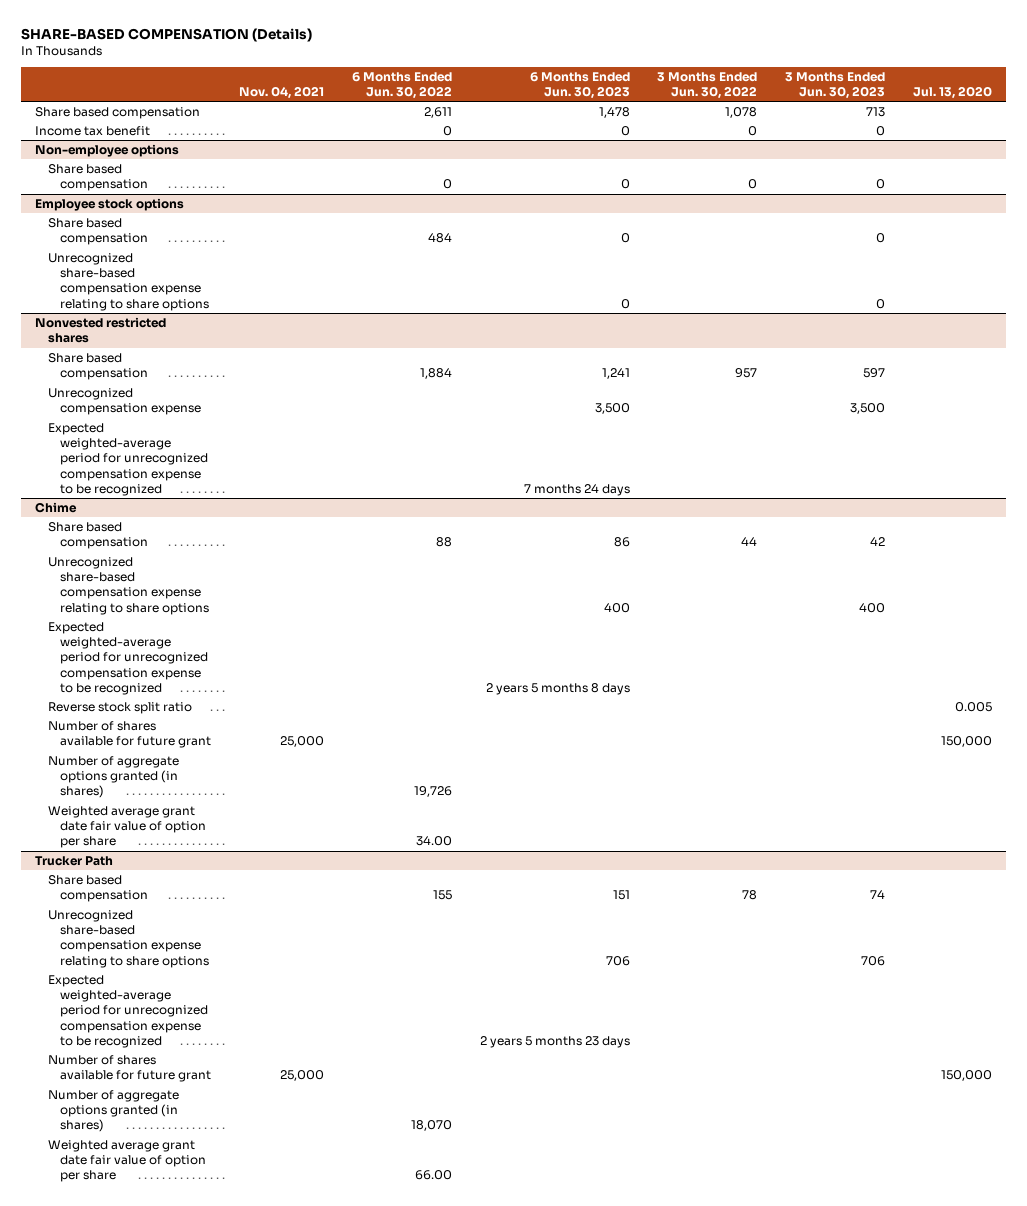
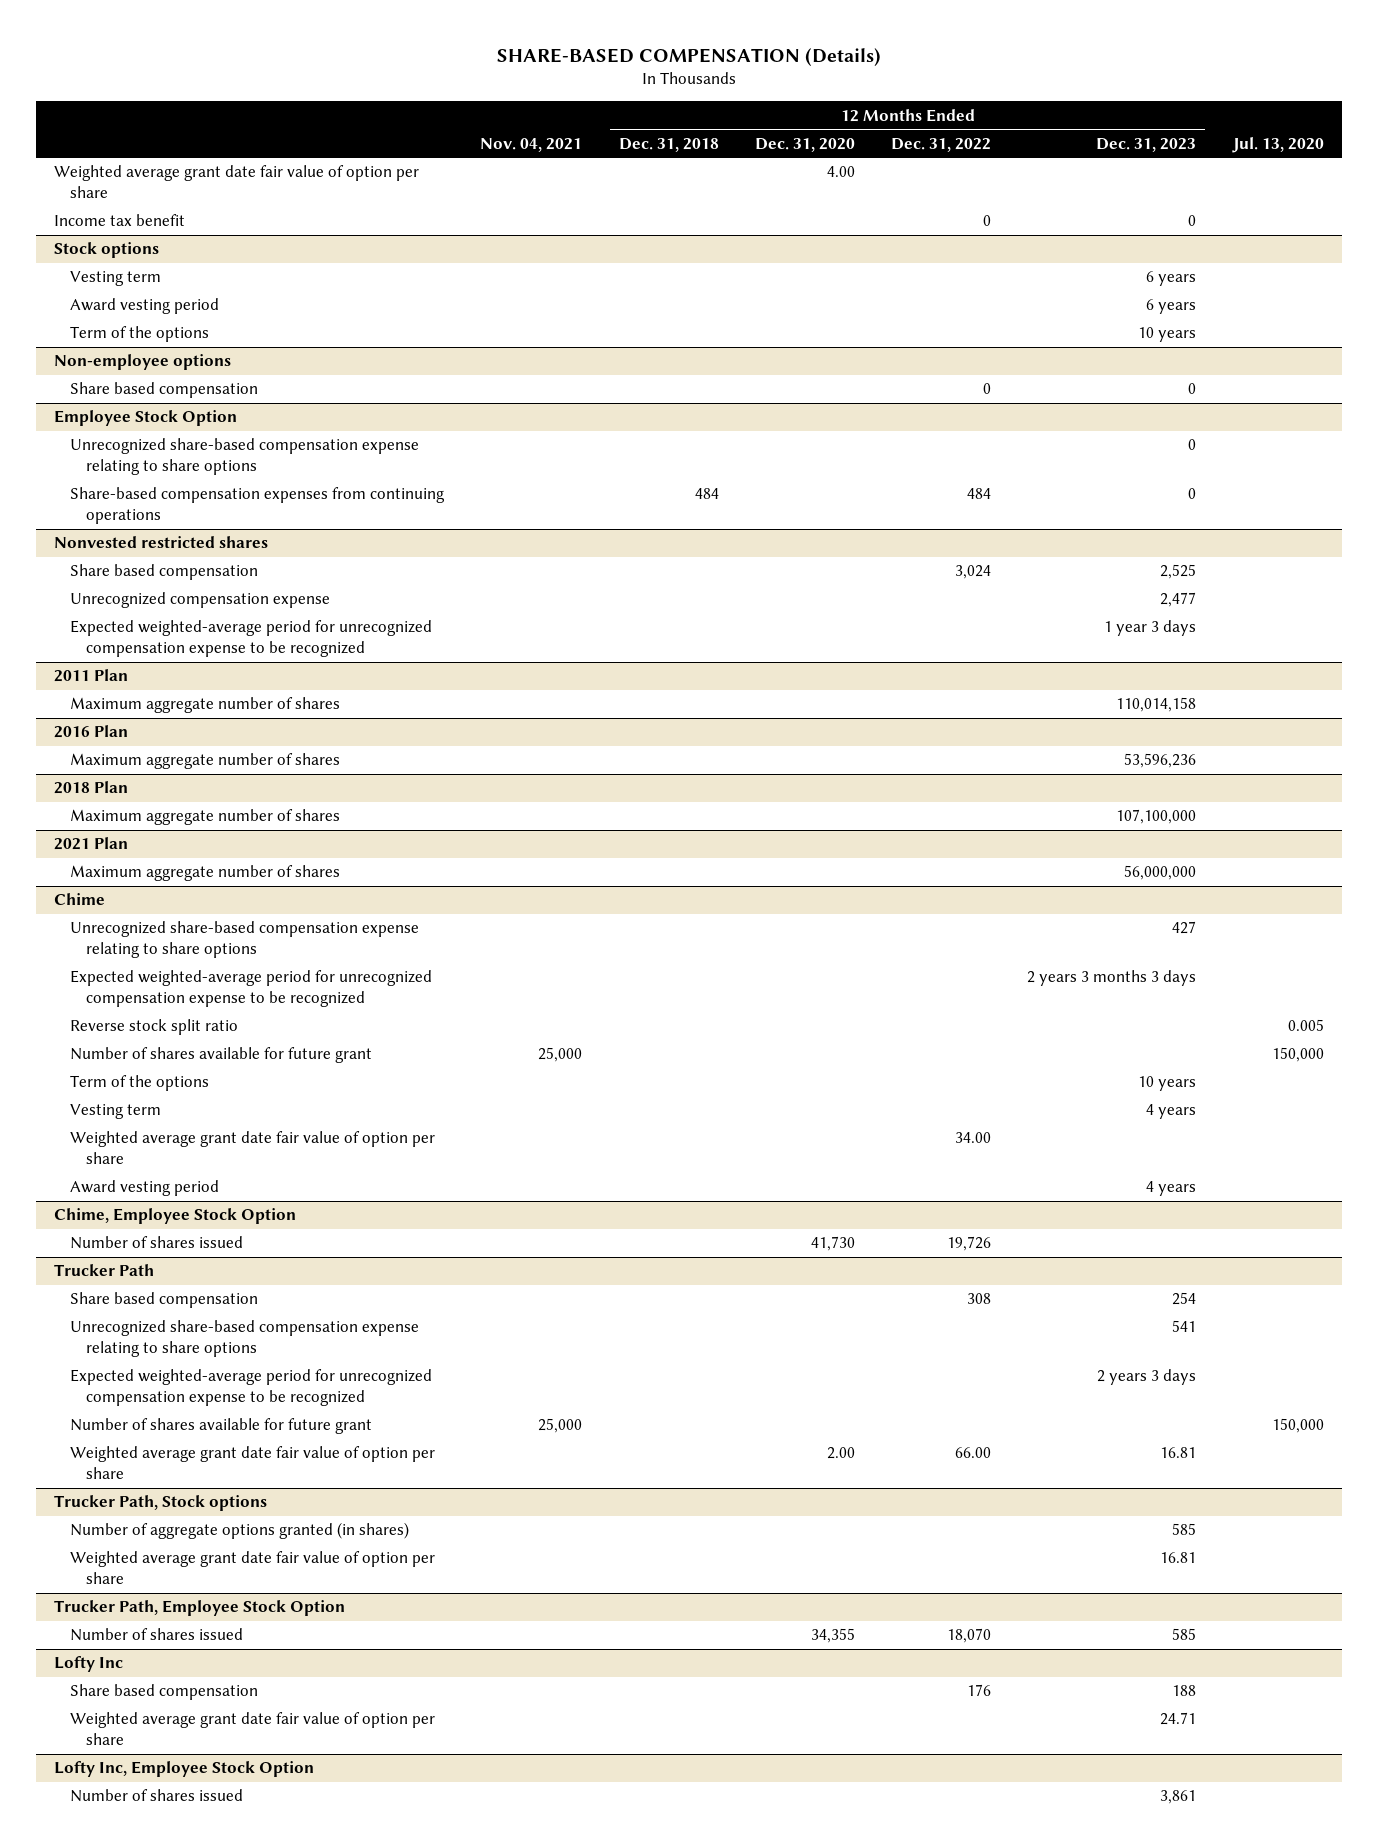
- | Nov. 04, 2021 | 6 Months Ended Jun. 30, 2022 | 6 Months Ended Jun. 30, 2023 | 3 Months Ended Jun. 30, 2022 | 3 Months Ended Jun. 30, 2023 | Jul. 13, 2020
+ | Nov. 04, 2021 | 12 Months Ended Dec. 31, 2018 | 12 Months Ended Dec. 31, 2020 | 12 Months Ended Dec. 31, 2022 | 12 Months Ended Dec. 31, 2023 | Jul. 13, 2020
- Share based compensation | | 2,611 | 1,478 | 1,078 | 713 |
+ Weighted average grant date fair value of option per share | | | 4.00 | | |
+ Stock options
+ Vesting term | | | | | 6 years |
+ Award vesting period | | | | | 6 years |
+ Term of the options | | | | | 10 years |
- Employee stock options
- Share based compensation | | 484 | 0 | | 0 |
+ Employee Stock Option
+ Share-based compensation expenses from continuing operations | | 484 | | 484 | 0 |
+ 2011 Plan
+ Maximum aggregate number of shares | | | | | 110,014,158 |
+ 2016 Plan
+ Maximum aggregate number of shares | | | | | 53,596,236 |
+ 2018 Plan
+ Maximum aggregate number of shares | | | | | 107,100,000 |
+ 2021 Plan
+ Maximum aggregate number of shares | | | | | 56,000,000 |
@ Chime
- Share based compensation | | 88 | 86 | 44 | 42 |
- Number of aggregate options granted (in shares) | | 19,726 | | | |
+ Term of the options | | | | | 10 years |
+ Vesting term | | | | | 4 years |
+ Award vesting period | | | | | 4 years |
+ Chime, Employee Stock Option
+ Number of shares issued | | | 41,730 | 19,726 | |
@ Trucker Path
- Number of aggregate options granted (in shares) | | 18,070 | | | |
+ Trucker Path, Stock options
+ Number of aggregate options granted (in shares) | | | | | 585 |
+ Weighted average grant date fair value of option per share | | | | | 16.81 |
+ Trucker Path, Employee Stock Option
+ Number of shares issued | | | 34,355 | 18,070 | 585 |
+ Lofty Inc
+ Share based compensation | | | | 176 | 188 |
+ Weighted average grant date fair value of option per share | | | | | 24.71 |
+ Lofty Inc, Employee Stock Option
+ Number of shares issued | | | | | 3,861 |

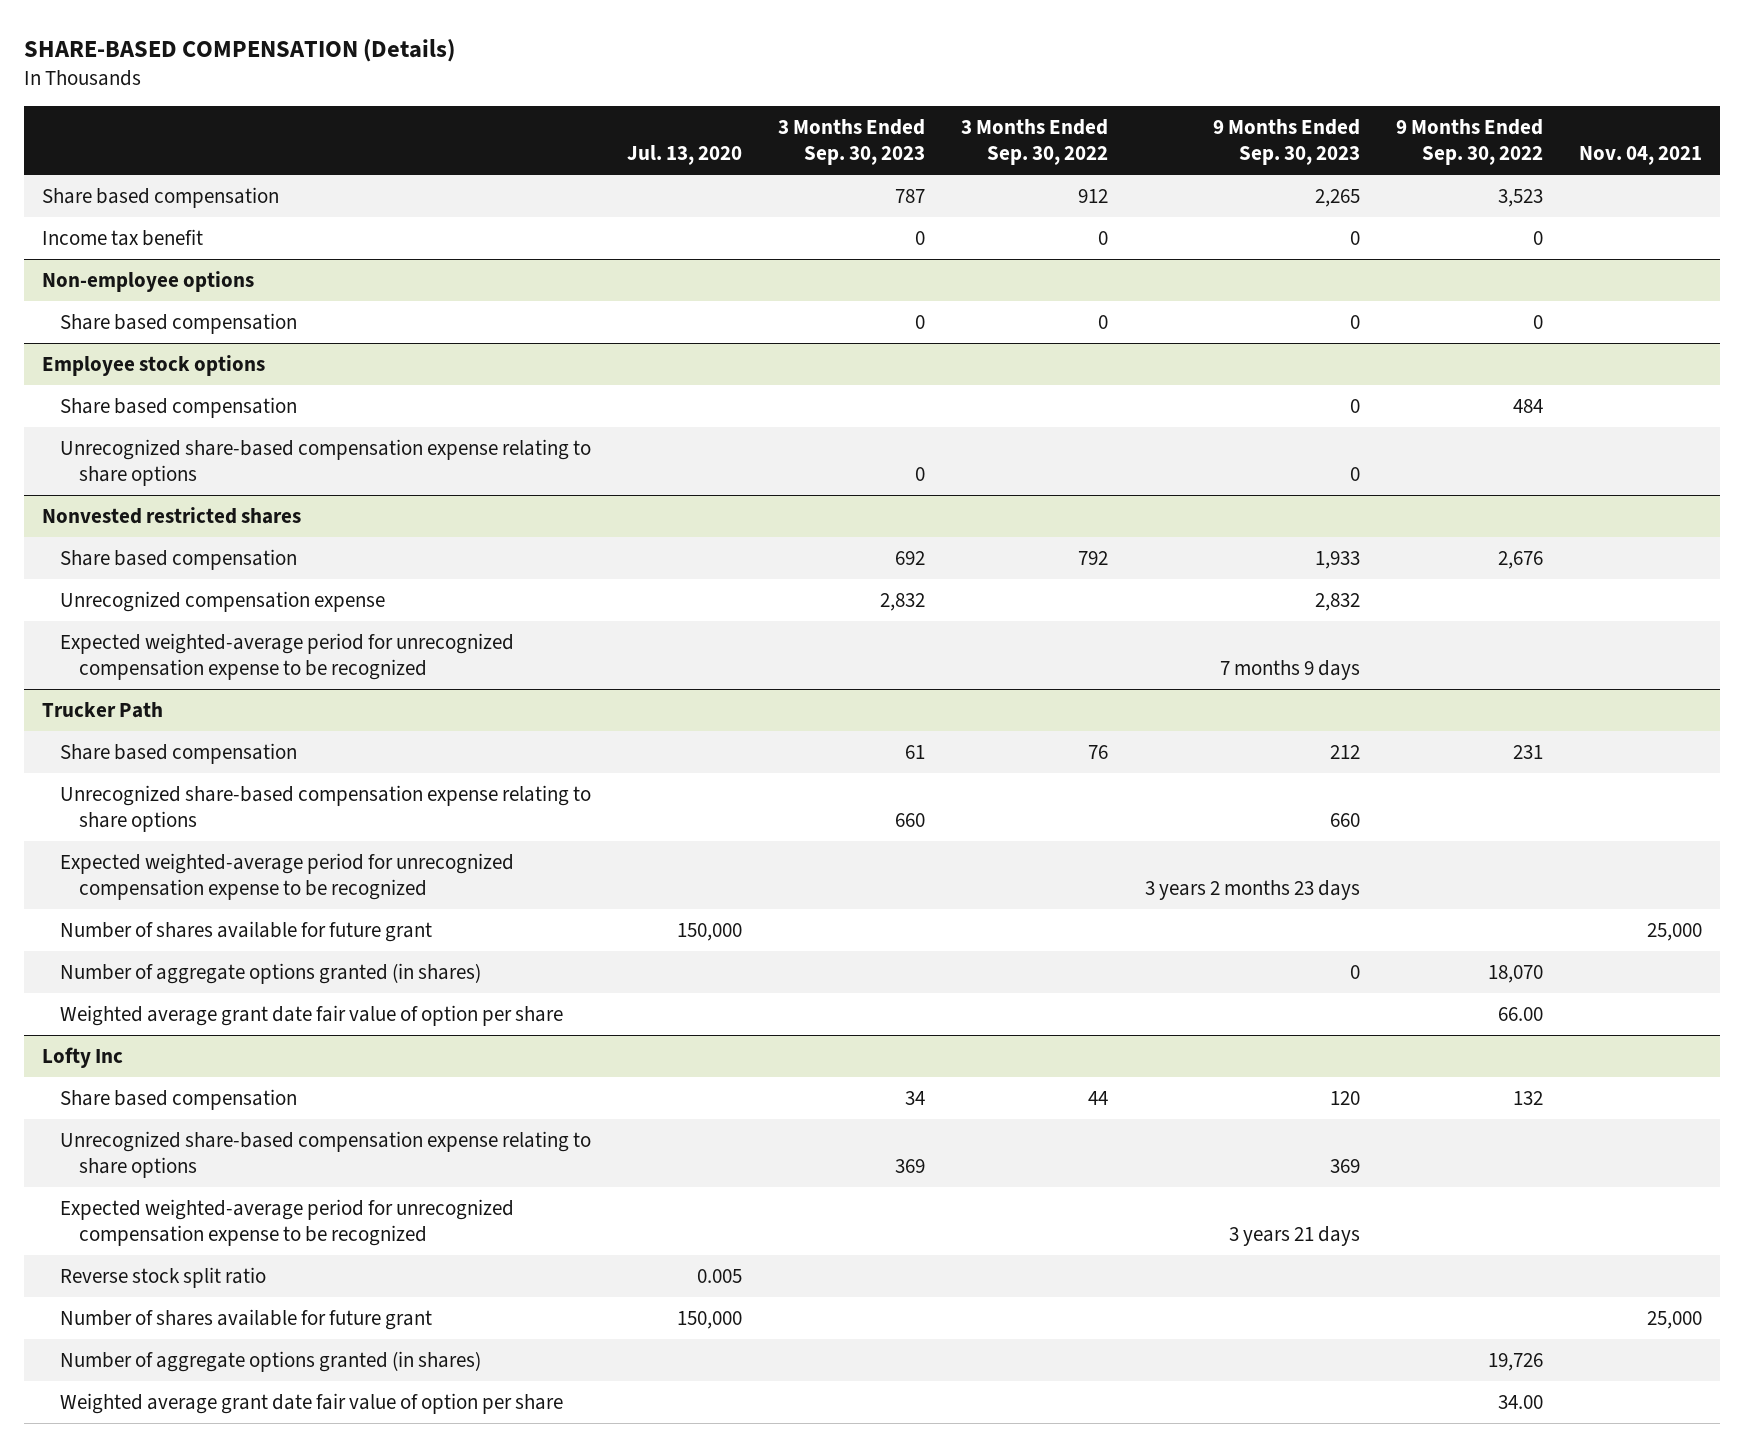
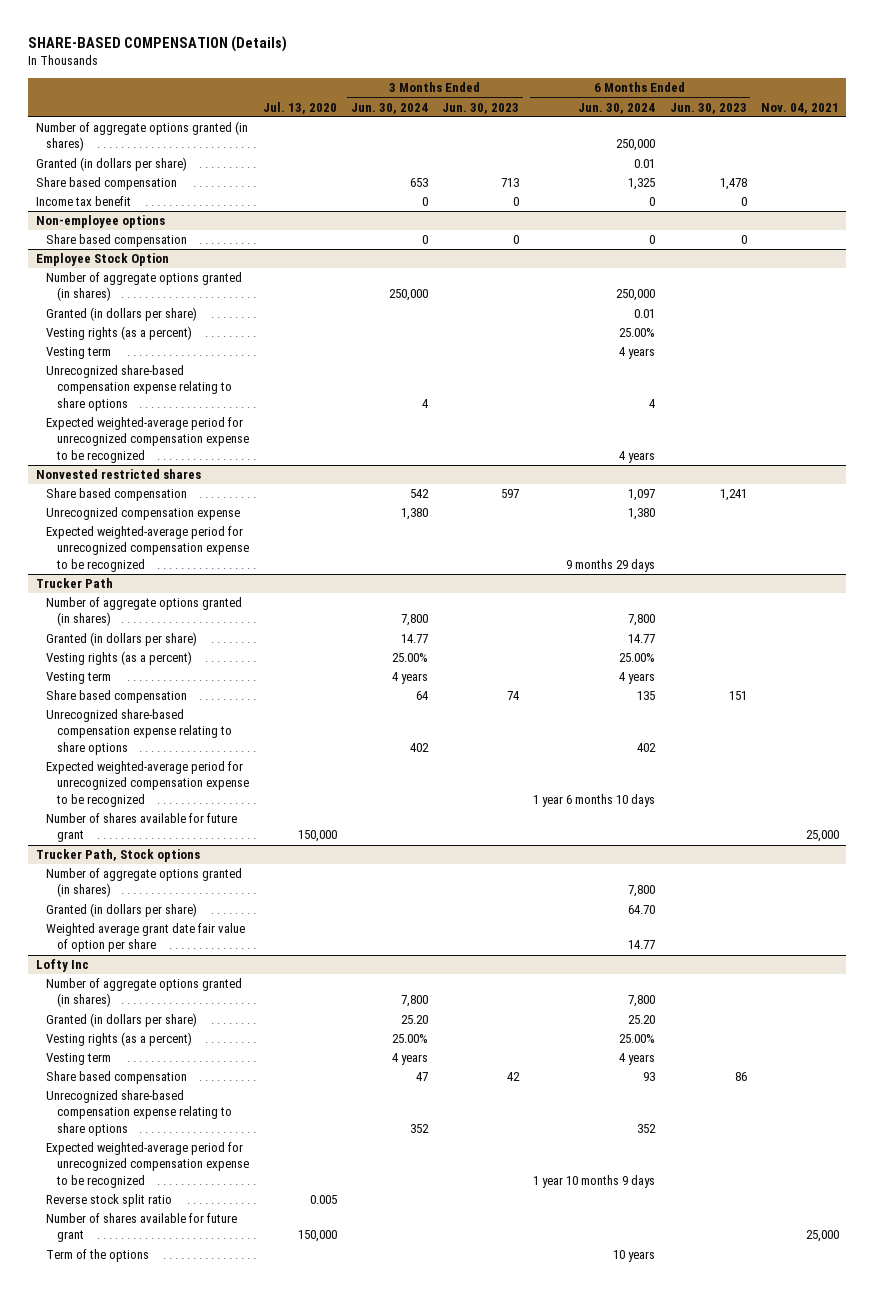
- | Jul. 13, 2020 | 3 Months Ended Sep. 30, 2023 | 3 Months Ended Sep. 30, 2022 | 9 Months Ended Sep. 30, 2023 | 9 Months Ended Sep. 30, 2022 | Nov. 04, 2021
+ | Jul. 13, 2020 | 3 Months Ended Jun. 30, 2024 | 3 Months Ended Jun. 30, 2023 | 6 Months Ended Jun. 30, 2024 | 6 Months Ended Jun. 30, 2023 | Nov. 04, 2021
+ Number of aggregate options granted (in shares) | | | | 250,000 | |
+ Granted (in dollars per share) | | | | 0.01 | |
- Employee stock options
- Share based compensation | | | | 0 | 484 |
+ Employee Stock Option
+ Number of aggregate options granted (in shares) | | 250,000 | | 250,000 | |
+ Granted (in dollars per share) | | | | 0.01 | |
+ Vesting rights (as a percent) | | | | 25.00% | |
+ Vesting term | | | | 4 years | |
+ Expected weighted-average period for unrecognized compensation expense to be recognized | | | | 4 years | |
@ Trucker Path
moved up: Number of aggregate options granted (in shares) | | 7,800 | | 7,800 | |
+ Granted (in dollars per share) | | 14.77 | | 14.77 | |
+ Vesting rights (as a percent) | | 25.00% | | 25.00% | |
+ Vesting term | | 4 years | | 4 years | |
- Weighted average grant date fair value of option per share | | | | | 66.00 |
+ Trucker Path, Stock options
+ Number of aggregate options granted (in shares) | | | | 7,800 | |
+ Granted (in dollars per share) | | | | 64.70 | |
+ Weighted average grant date fair value of option per share | | | | 14.77 | |
@ Lofty Inc
moved up: Number of aggregate options granted (in shares) | | 7,800 | | 7,800 | |
+ Granted (in dollars per share) | | 25.20 | | 25.20 | |
+ Vesting rights (as a percent) | | 25.00% | | 25.00% | |
+ Vesting term | | 4 years | | 4 years | |
- Weighted average grant date fair value of option per share | | | | | 34.00 |
+ Term of the options | | | | 10 years | |

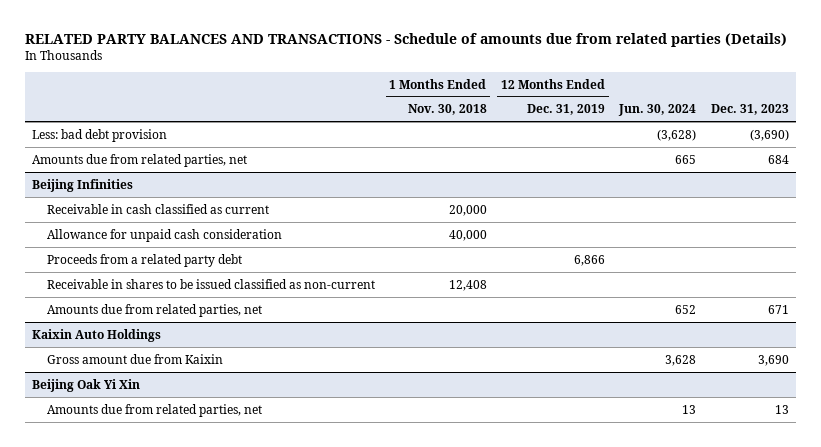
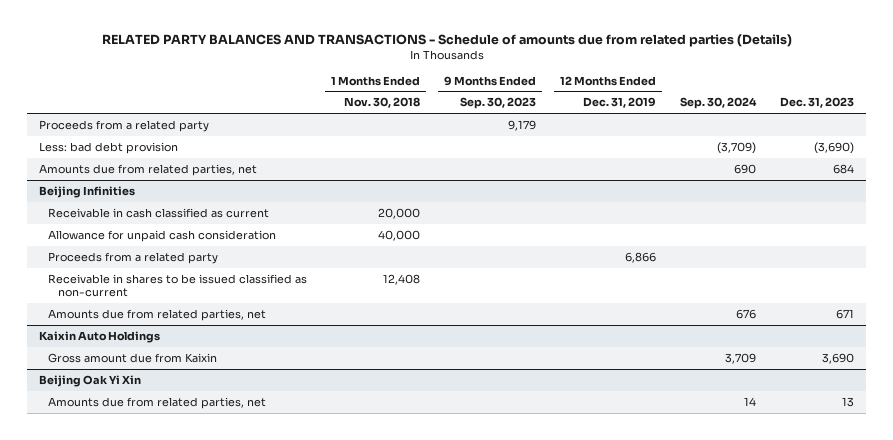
- | 1 Months Ended Nov. 30, 2018 | 12 Months Ended Dec. 31, 2019 | Jun. 30, 2024 | Dec. 31, 2023
+ | 1 Months Ended Nov. 30, 2018 | 9 Months Ended Sep. 30, 2023 | 12 Months Ended Dec. 31, 2019 | Sep. 30, 2024 | Dec. 31, 2023
+ Proceeds from a related party | | 9,179 | | |
@ Beijing Infinities
- Proceeds from a related party debt | | 6,866 | |
+ Proceeds from a related party | | | 6,866 | |

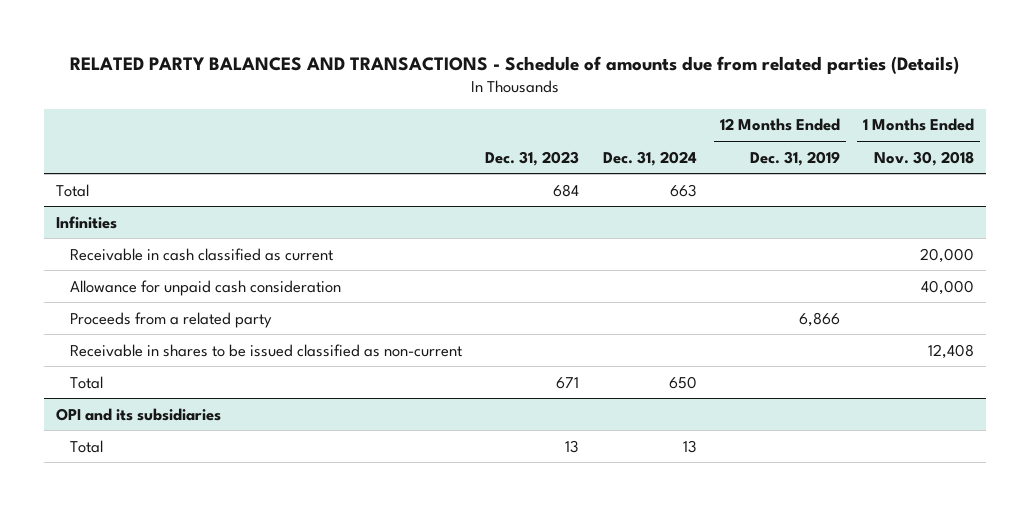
- | 1 Months Ended Nov. 30, 2018 | 9 Months Ended Sep. 30, 2023 | 12 Months Ended Dec. 31, 2019 | Sep. 30, 2024 | Dec. 31, 2023
+ | Dec. 31, 2023 | Dec. 31, 2024 | 12 Months Ended Dec. 31, 2019 | 1 Months Ended Nov. 30, 2018
- Proceeds from a related party | | 9,179 | | |
- Less: bad debt provision | | | | (3,709) | (3,690)
- Amounts due from related parties, net | | | | 690 | 684
- Beijing Infinities
+ Total | 684 | 663 | |
+ Infinities
- Amounts due from related parties, net | | | | 676 | 671
- Kaixin Auto Holdings
- Gross amount due from Kaixin | | | | 3,709 | 3,690
- Beijing Oak Yi Xin
- Amounts due from related parties, net | | | | 14 | 13
+ Total | 671 | 650 | |
+ OPI and its subsidiaries
+ Total | 13 | 13 | |

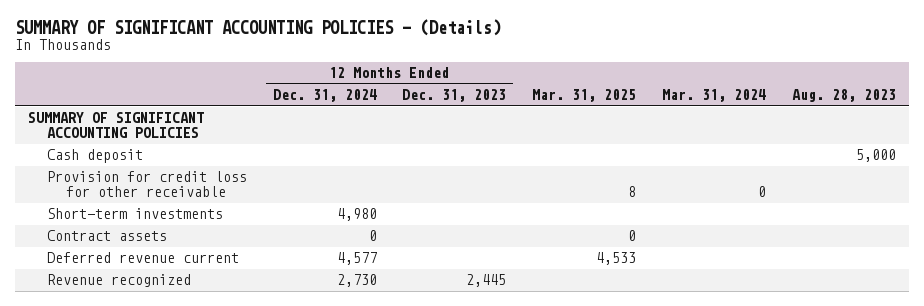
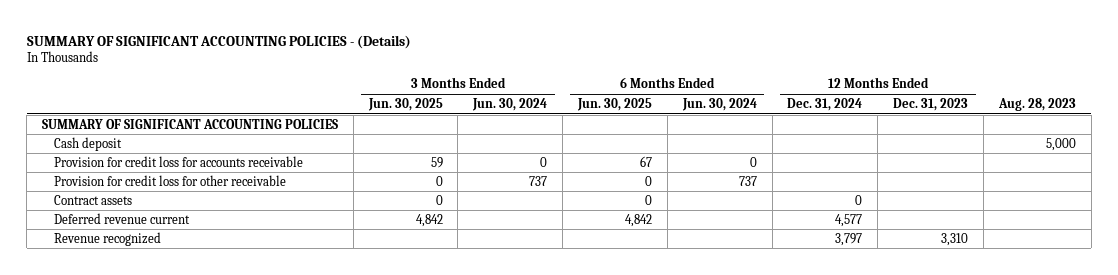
- | 12 Months Ended Dec. 31, 2024 | 12 Months Ended Dec. 31, 2023 | Mar. 31, 2025 | Mar. 31, 2024 | Aug. 28, 2023
+ | 3 Months Ended Jun. 30, 2025 | 3 Months Ended Jun. 30, 2024 | 6 Months Ended Jun. 30, 2025 | 6 Months Ended Jun. 30, 2024 | 12 Months Ended Dec. 31, 2024 | 12 Months Ended Dec. 31, 2023 | Aug. 28, 2023
+ Provision for credit loss for accounts receivable | 59 | 0 | 67 | 0 | | |
- Short-term investments | 4,980 | | | |
- Revenue recognized | 2,730 | 2,445 | | |
+ Revenue recognized | | | | | 3,797 | 3,310 |

